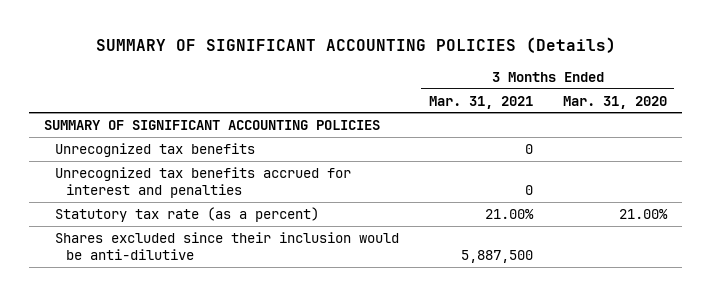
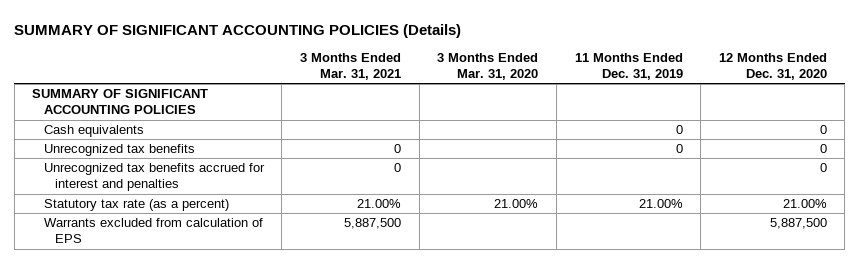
- | 3 Months Ended Mar. 31, 2021 | 3 Months Ended Mar. 31, 2020
+ | 3 Months Ended Mar. 31, 2021 | 3 Months Ended Mar. 31, 2020 | 11 Months Ended Dec. 31, 2019 | 12 Months Ended Dec. 31, 2020
+ Cash equivalents | | | 0 | 0
- Shares excluded since their inclusion would be anti-dilutive | 5,887,500 |
+ Warrants excluded from calculation of EPS | 5,887,500 | | | 5,887,500

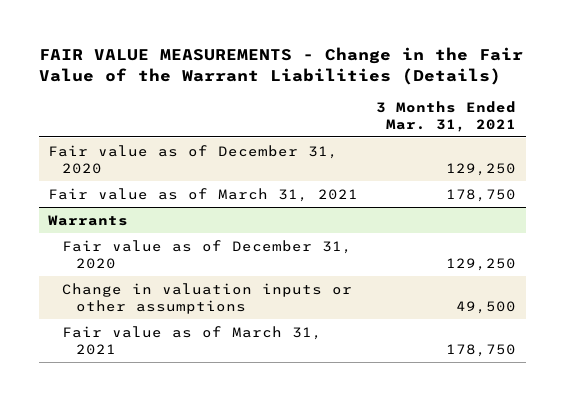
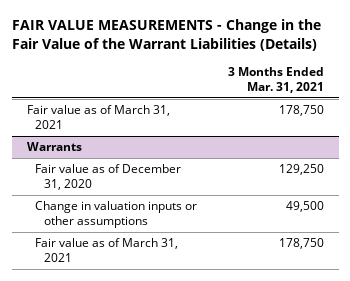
- Fair value as of December 31, 2020 | 129,250

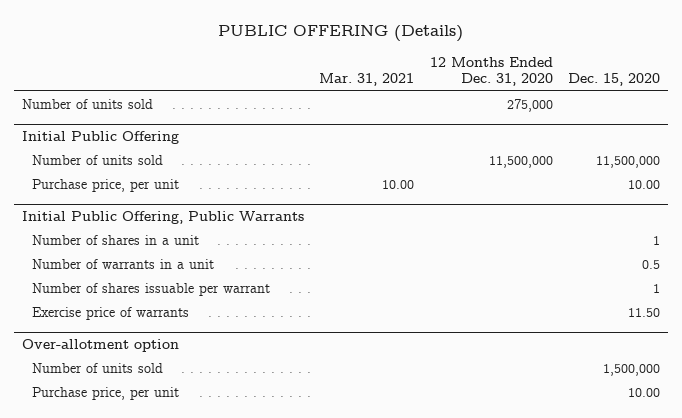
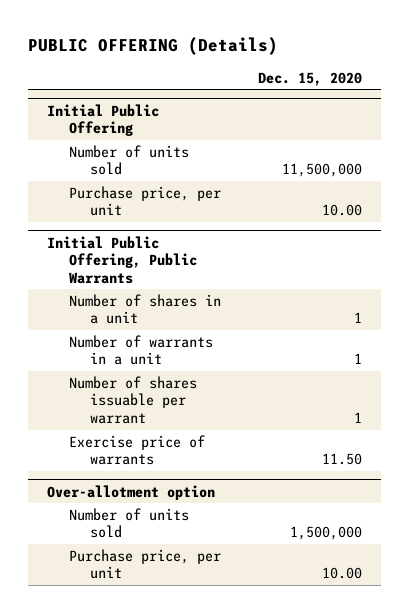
- | Mar. 31, 2021 | 12 Months Ended Dec. 31, 2020 | Dec. 15, 2020
+ | Dec. 15, 2020
- Number of units sold | | 275,000 |
@ Initial Public Offering, Public Warrants
- Number of warrants in a unit | | | 0.5
+ Number of warrants in a unit | 1

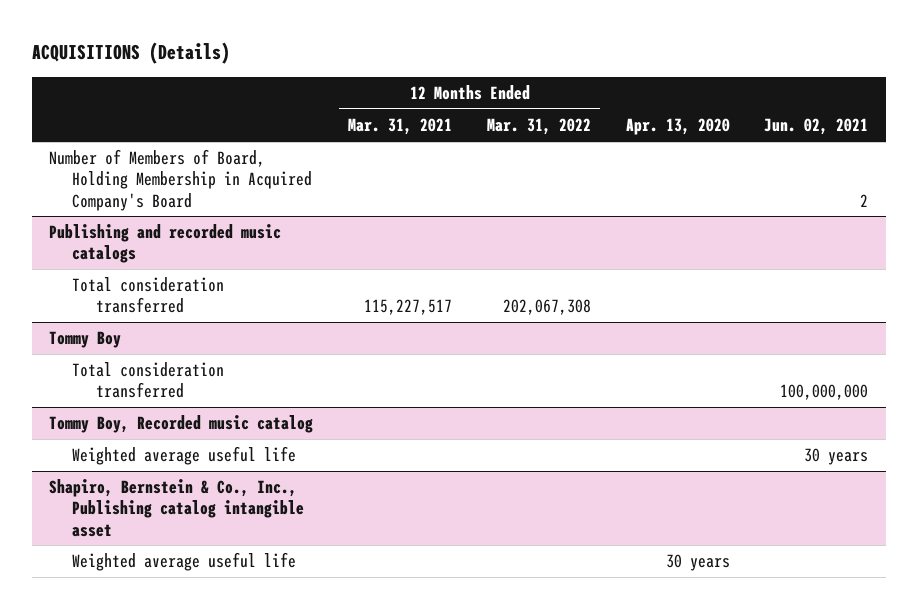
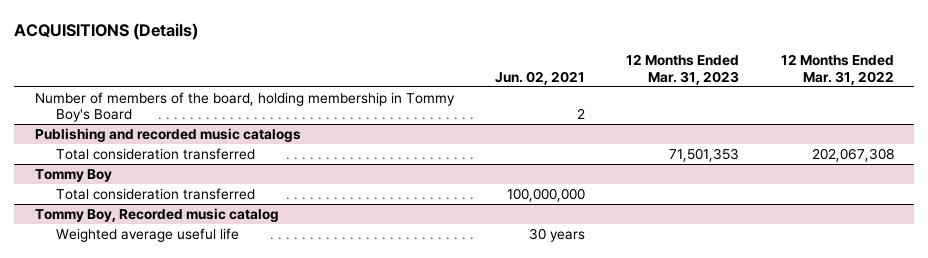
- | 12 Months Ended Mar. 31, 2021 | 12 Months Ended Mar. 31, 2022 | Apr. 13, 2020 | Jun. 02, 2021
+ | Jun. 02, 2021 | 12 Months Ended Mar. 31, 2023 | 12 Months Ended Mar. 31, 2022
- Number of Members of Board, Holding Membership in Acquired Company's Board | | | | 2
+ Number of members of the board, holding membership in Tommy Boy's Board | 2 | |
- Shapiro, Bernstein & Co., Inc., Publishing catalog intangible asset
- Weighted average useful life | | | 30 years |

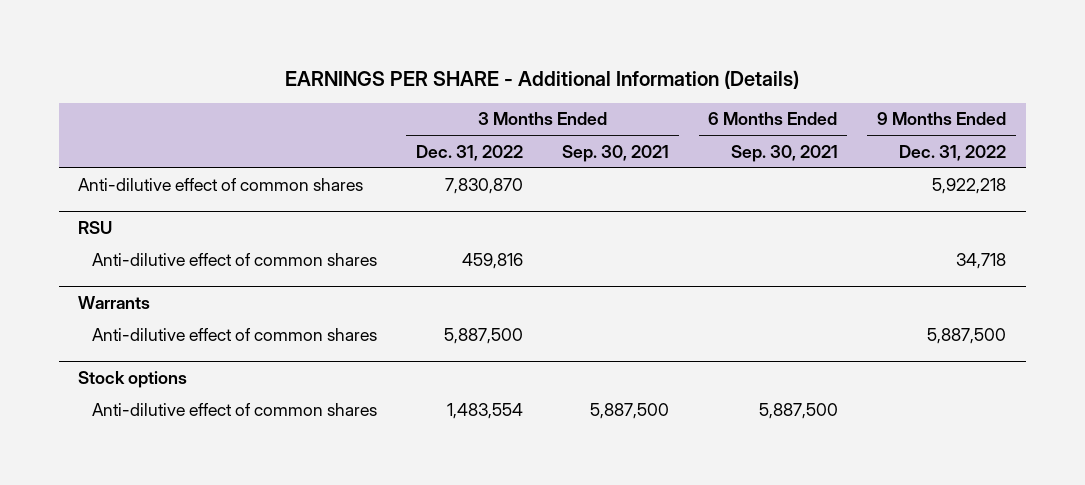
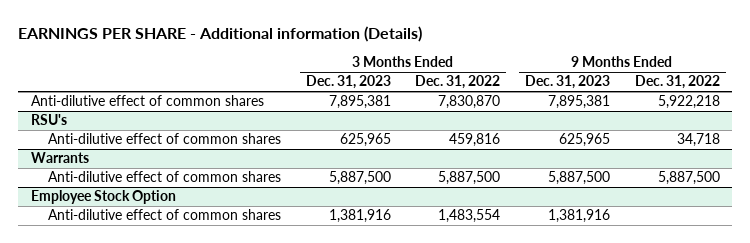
- EARNINGS PER SHARE - Additional Information (Details)
+ EARNINGS PER SHARE - Additional information (Details)
- | 3 Months Ended Dec. 31, 2022 | 3 Months Ended Sep. 30, 2021 | 6 Months Ended Sep. 30, 2021 | 9 Months Ended Dec. 31, 2022
+ | 3 Months Ended Dec. 31, 2023 | 3 Months Ended Dec. 31, 2022 | 9 Months Ended Dec. 31, 2023 | 9 Months Ended Dec. 31, 2022
- RSU
+ RSU's
- Stock options
+ Employee Stock Option

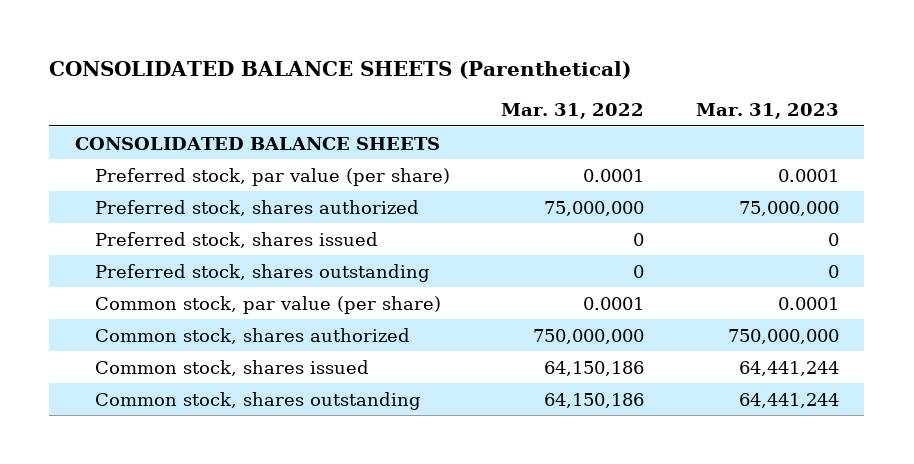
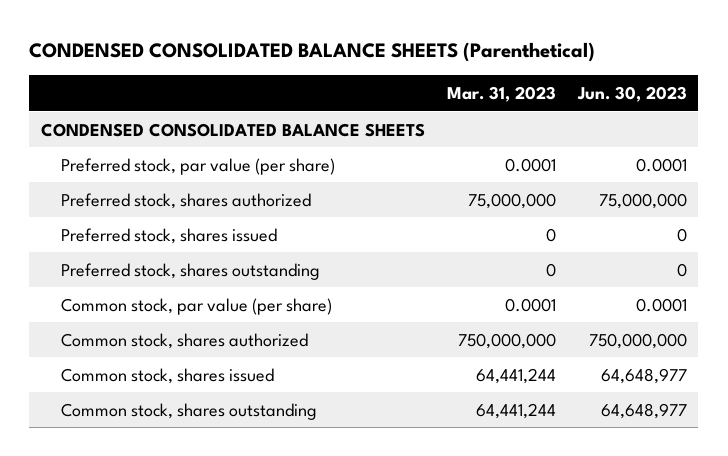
- CONSOLIDATED BALANCE SHEETS (Parenthetical)
+ CONDENSED CONSOLIDATED BALANCE SHEETS (Parenthetical)
- | Mar. 31, 2022 | Mar. 31, 2023
+ | Mar. 31, 2023 | Jun. 30, 2023
- CONSOLIDATED BALANCE SHEETS
+ CONDENSED CONSOLIDATED BALANCE SHEETS

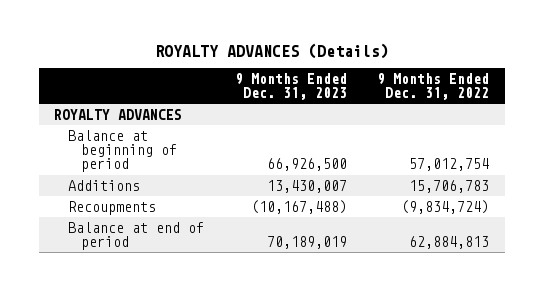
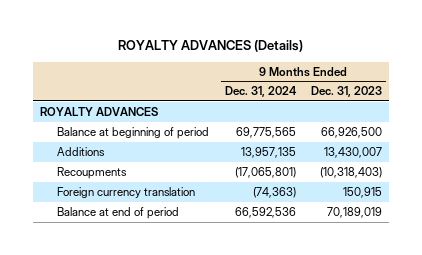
- | 9 Months Ended Dec. 31, 2023 | 9 Months Ended Dec. 31, 2022
+ | 9 Months Ended Dec. 31, 2024 | 9 Months Ended Dec. 31, 2023
- Recoupments | (10,167,488) | (9,834,724)
+ Recoupments | (17,065,801) | (10,318,403)
+ Foreign currency translation | (74,363) | 150,915

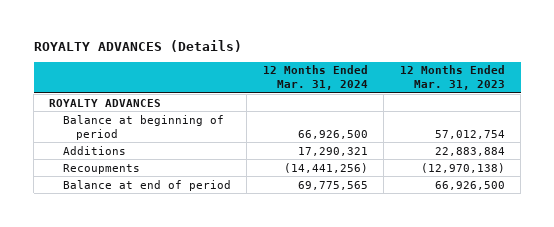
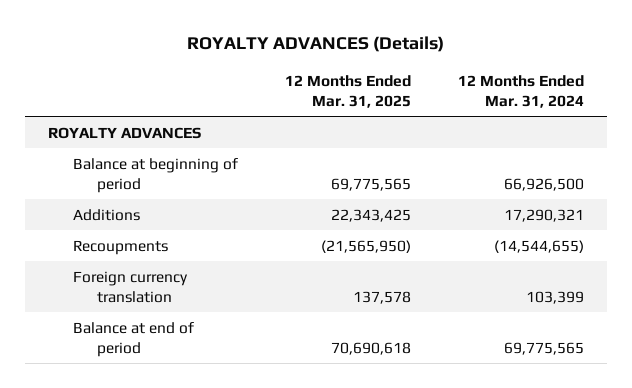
- | 12 Months Ended Mar. 31, 2024 | 12 Months Ended Mar. 31, 2023
+ | 12 Months Ended Mar. 31, 2025 | 12 Months Ended Mar. 31, 2024
- Recoupments | (14,441,256) | (12,970,138)
+ Recoupments | (21,565,950) | (14,544,655)
+ Foreign currency translation | 137,578 | 103,399

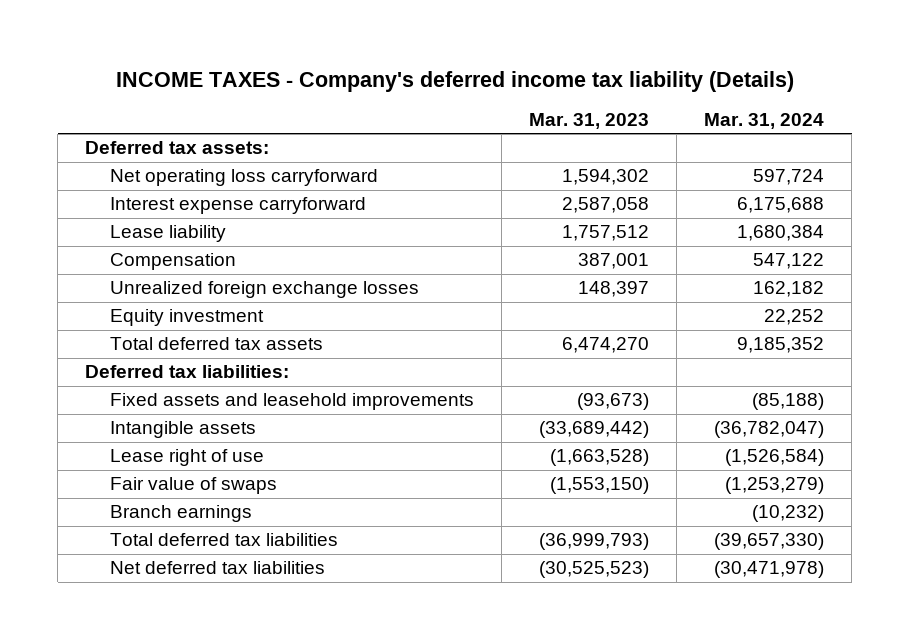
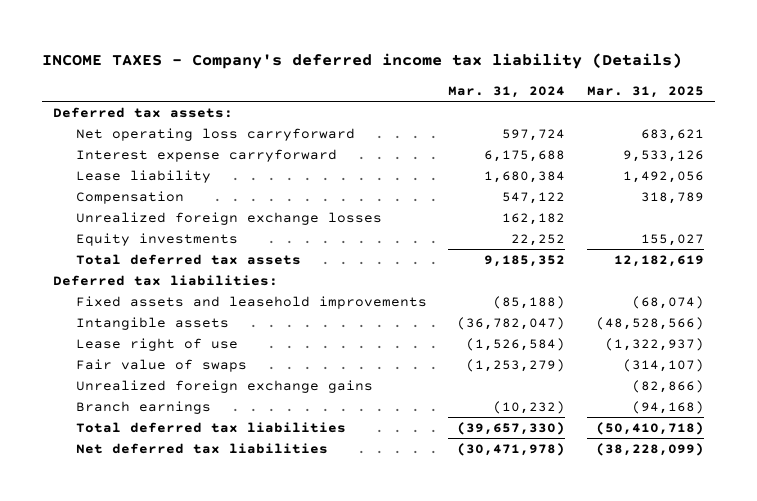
- | Mar. 31, 2023 | Mar. 31, 2024
+ | Mar. 31, 2024 | Mar. 31, 2025
- Equity investment | | 22,252
+ Equity investments | 22,252 | 155,027
+ Unrealized foreign exchange gains | | (82,866)

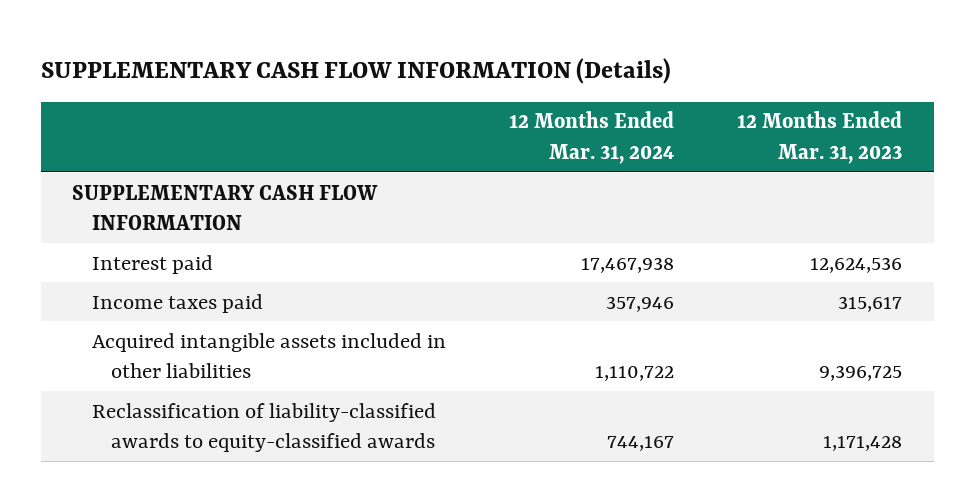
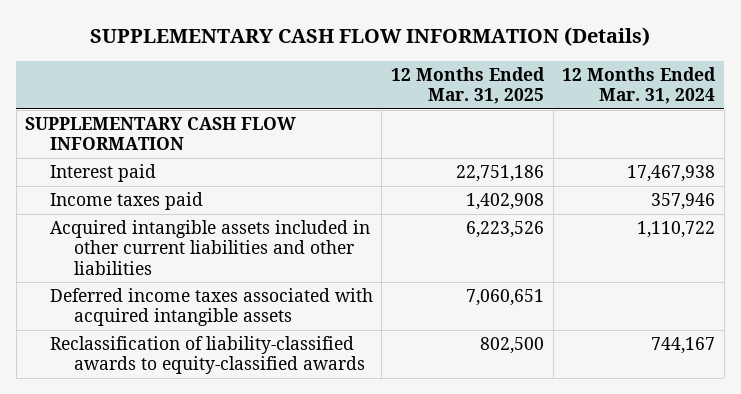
- | 12 Months Ended Mar. 31, 2024 | 12 Months Ended Mar. 31, 2023
+ | 12 Months Ended Mar. 31, 2025 | 12 Months Ended Mar. 31, 2024
- Acquired intangible assets included in other liabilities | 1,110,722 | 9,396,725
+ Acquired intangible assets included in other current liabilities and other liabilities | 6,223,526 | 1,110,722
+ Deferred income taxes associated with acquired intangible assets | 7,060,651 |

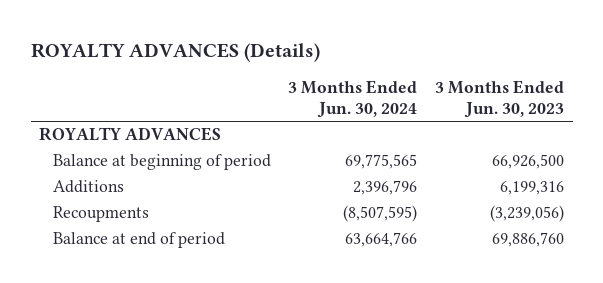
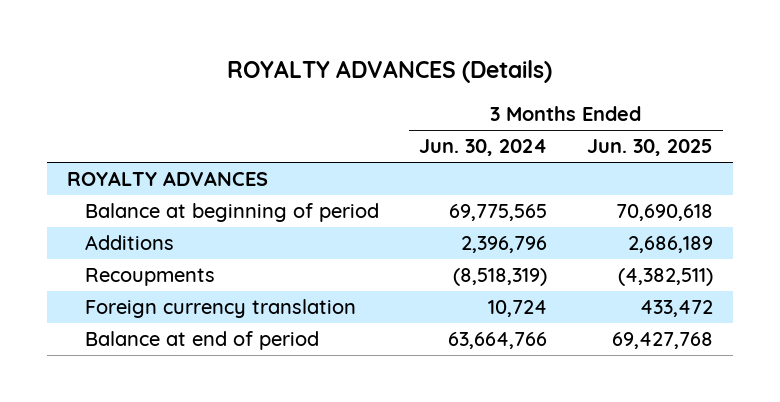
- | 3 Months Ended Jun. 30, 2024 | 3 Months Ended Jun. 30, 2023
+ | 3 Months Ended Jun. 30, 2024 | 3 Months Ended Jun. 30, 2025
- Recoupments | (8,507,595) | (3,239,056)
+ Recoupments | (8,518,319) | (4,382,511)
+ Foreign currency translation | 10,724 | 433,472

